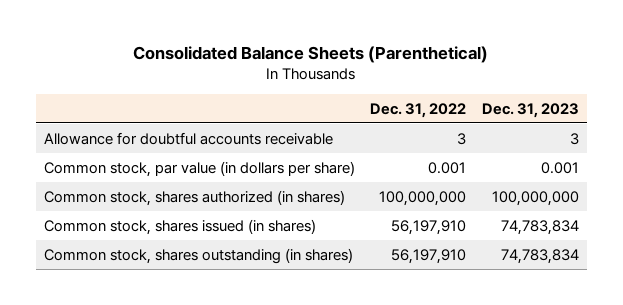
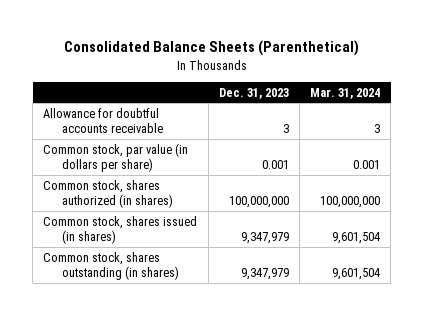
- | Dec. 31, 2022 | Dec. 31, 2023
+ | Dec. 31, 2023 | Mar. 31, 2024
- Common stock, shares issued (in shares) | 56,197,910 | 74,783,834
- Common stock, shares outstanding (in shares) | 56,197,910 | 74,783,834
+ Common stock, shares issued (in shares) | 9,347,979 | 9,601,504
+ Common stock, shares outstanding (in shares) | 9,347,979 | 9,601,504

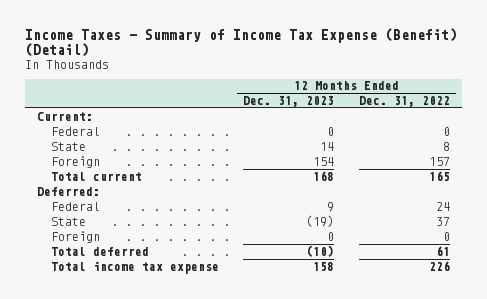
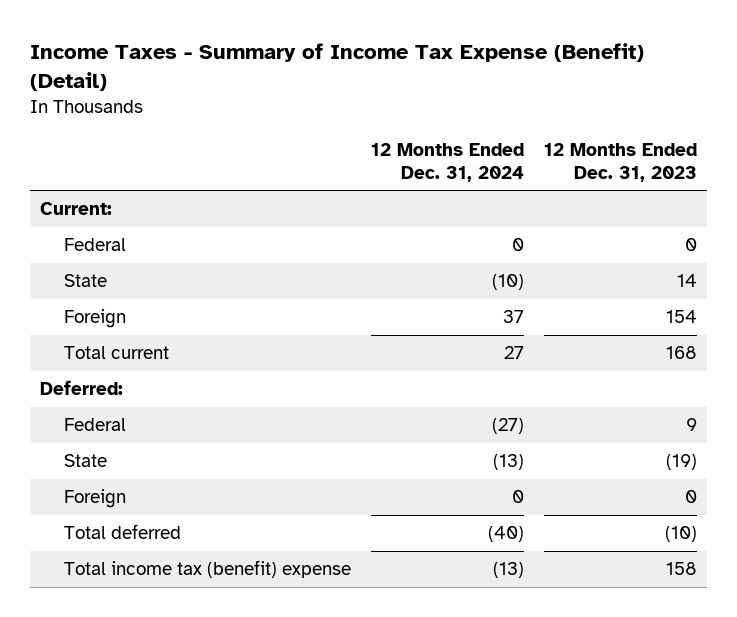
- | 12 Months Ended Dec. 31, 2023 | 12 Months Ended Dec. 31, 2022
+ | 12 Months Ended Dec. 31, 2024 | 12 Months Ended Dec. 31, 2023
- Total income tax expense | 158 | 226
+ Total income tax (benefit) expense | (13) | 158

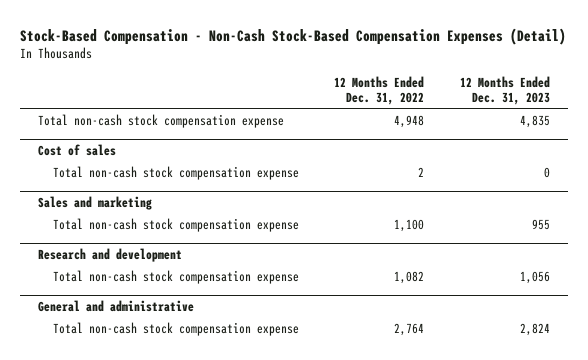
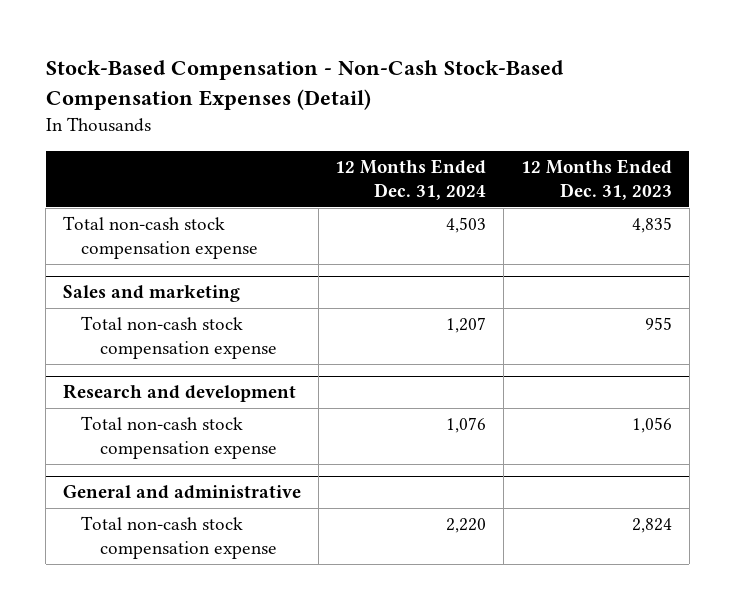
- | 12 Months Ended Dec. 31, 2022 | 12 Months Ended Dec. 31, 2023
+ | 12 Months Ended Dec. 31, 2024 | 12 Months Ended Dec. 31, 2023
- Cost of sales
- Total non-cash stock compensation expense | 2 | 0

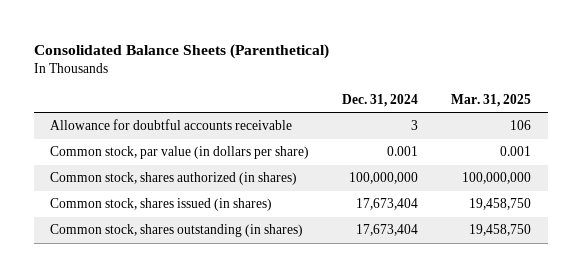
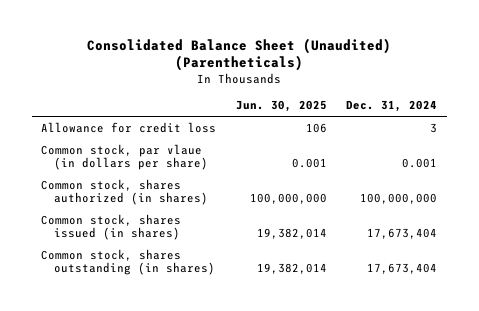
- Consolidated Balance Sheets (Parenthetical)
+ Consolidated Balance Sheet (Unaudited) (Parentheticals)
- | Dec. 31, 2024 | Mar. 31, 2025
+ | Jun. 30, 2025 | Dec. 31, 2024
- Allowance for doubtful accounts receivable | 3 | 106
- Common stock, par value (in dollars per share) | 0.001 | 0.001
+ Allowance for credit loss | 106 | 3
+ Common stock, par vlaue (in dollars per share) | 0.001 | 0.001

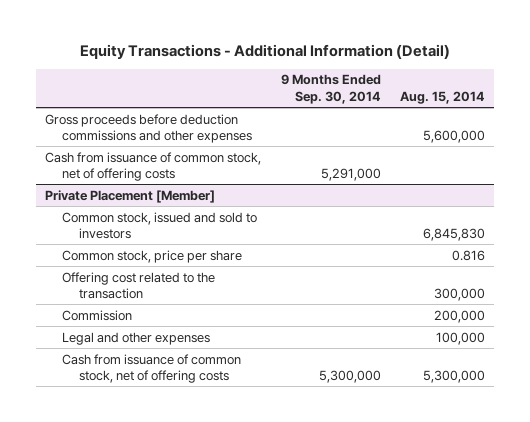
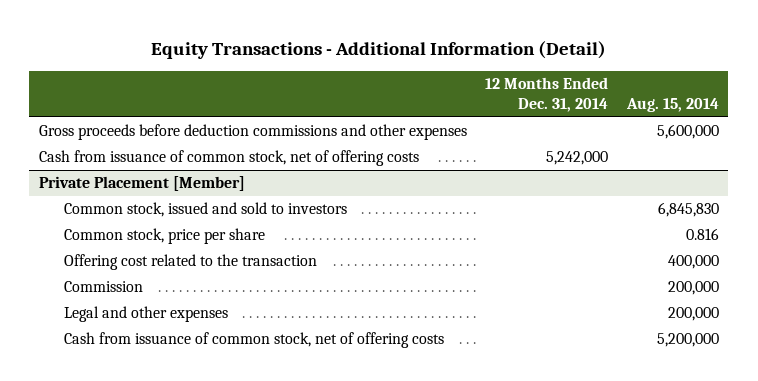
- | 9 Months Ended Sep. 30, 2014 | Aug. 15, 2014
+ | 12 Months Ended Dec. 31, 2014 | Aug. 15, 2014
@ Private Placement [Member]
- Offering cost related to the transaction | | 300,000
+ Offering cost related to the transaction | | 400,000
- Legal and other expenses | | 100,000
- Cash from issuance of common stock, net of offering costs | 5,300,000 | 5,300,000
+ Legal and other expenses | | 200,000
+ Cash from issuance of common stock, net of offering costs | | 5,200,000

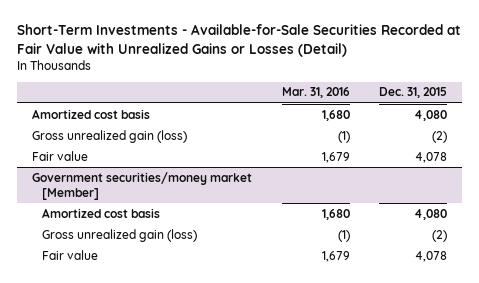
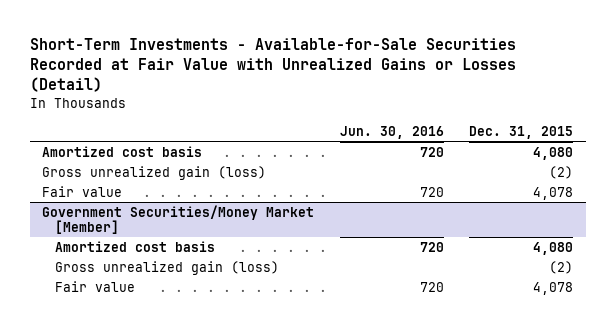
- | Mar. 31, 2016 | Dec. 31, 2015
+ | Jun. 30, 2016 | Dec. 31, 2015
- Government securities/money market [Member]
+ Government Securities/Money Market [Member]

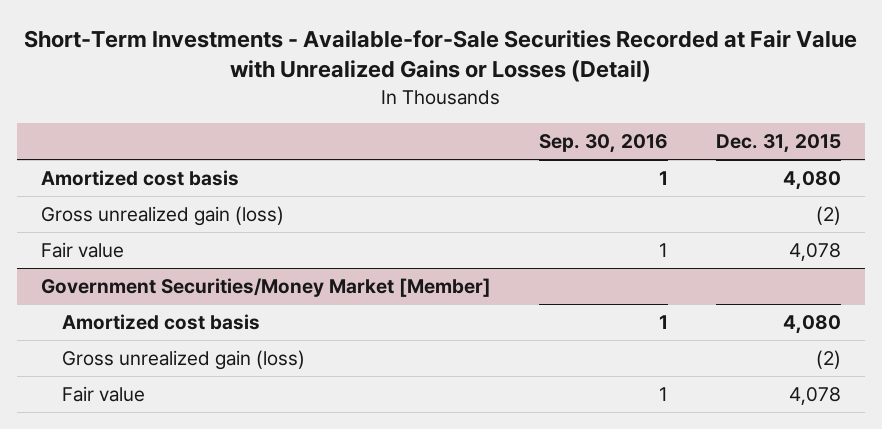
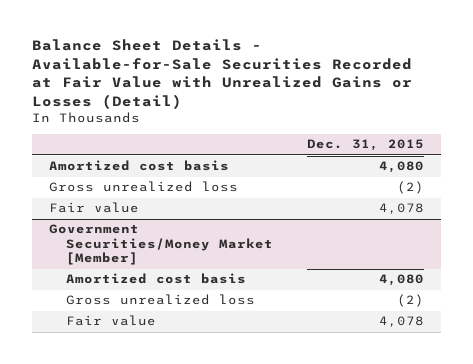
- Short-Term Investments - Available-for-Sale Securities Recorded at Fair Value with Unrealized Gains or Losses (Detail)
+ Balance Sheet Details - Available-for-Sale Securities Recorded at Fair Value with Unrealized Gains or Losses (Detail)
- | Sep. 30, 2016 | Dec. 31, 2015
+ | Dec. 31, 2015
- Gross unrealized gain (loss) | | (2)
+ Gross unrealized loss | (2)
@ Government Securities/Money Market [Member]
- Gross unrealized gain (loss) | | (2)
+ Gross unrealized loss | (2)

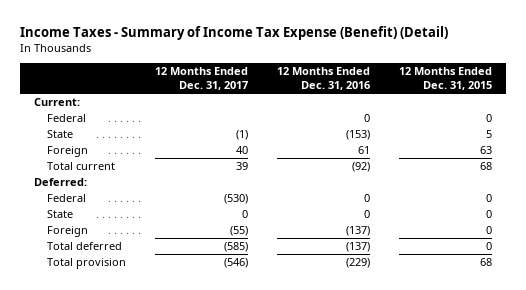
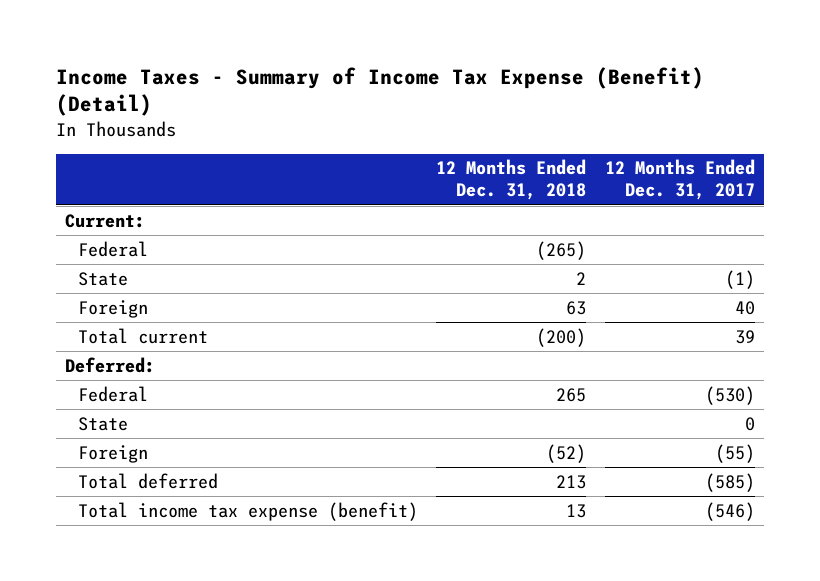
- | 12 Months Ended Dec. 31, 2017 | 12 Months Ended Dec. 31, 2016 | 12 Months Ended Dec. 31, 2015
+ | 12 Months Ended Dec. 31, 2018 | 12 Months Ended Dec. 31, 2017
- Total provision | (546) | (229) | 68
+ Total income tax expense (benefit) | 13 | (546)

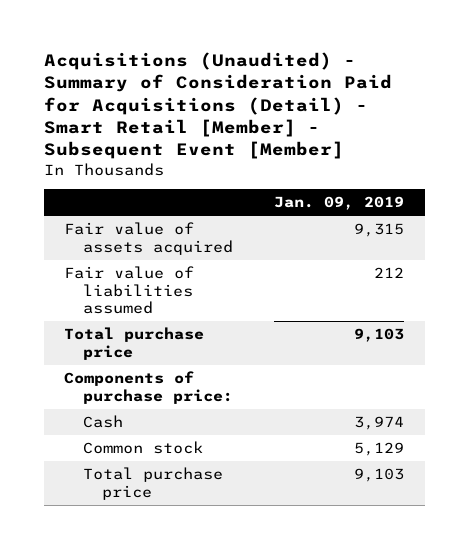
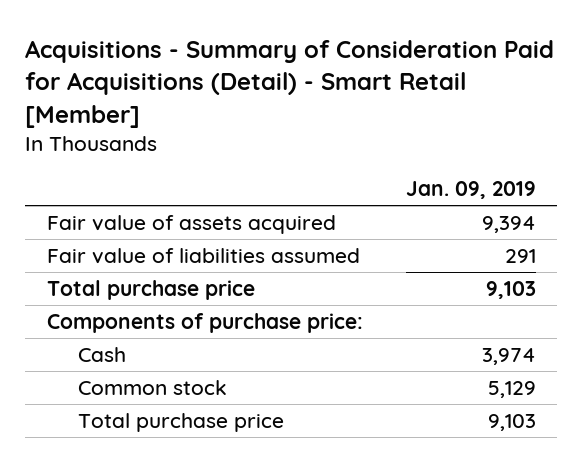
- Acquisitions (Unaudited) - Summary of Consideration Paid for Acquisitions (Detail) - Smart Retail [Member] - Subsequent Event [Member]
+ Acquisitions - Summary of Consideration Paid for Acquisitions (Detail) - Smart Retail [Member]
- Fair value of assets acquired | 9,315
- Fair value of liabilities assumed | 212
+ Fair value of assets acquired | 9,394
+ Fair value of liabilities assumed | 291

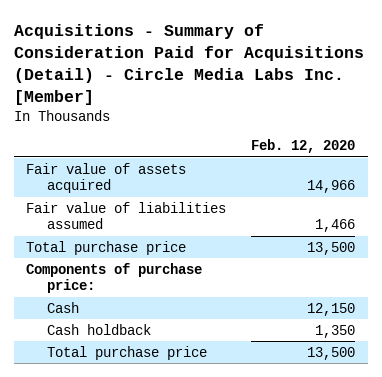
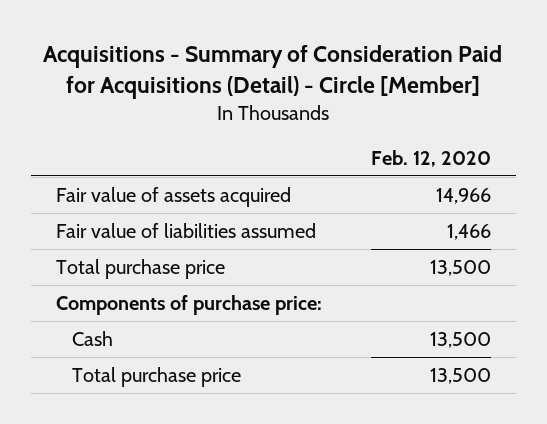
- Acquisitions - Summary of Consideration Paid for Acquisitions (Detail) - Circle Media Labs Inc. [Member]
+ Acquisitions - Summary of Consideration Paid for Acquisitions (Detail) - Circle [Member]
- Cash | 12,150
- Cash holdback | 1,350
+ Cash | 13,500

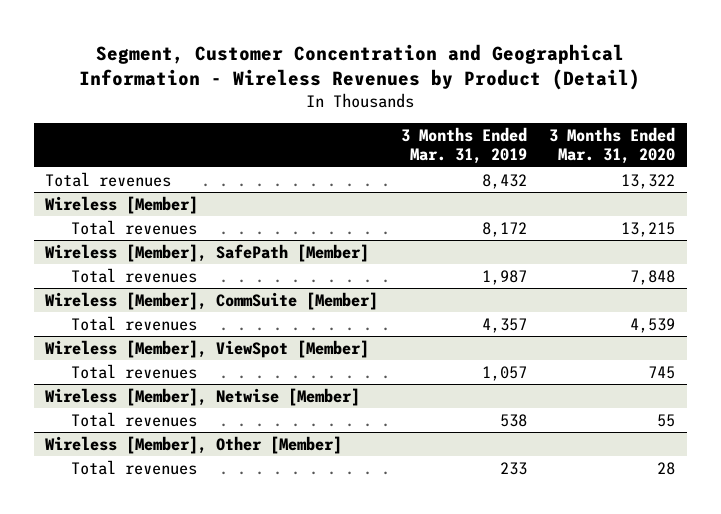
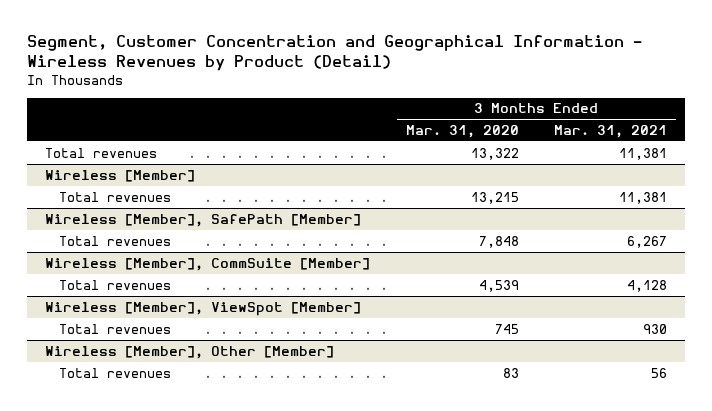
- | 3 Months Ended Mar. 31, 2019 | 3 Months Ended Mar. 31, 2020
+ | 3 Months Ended Mar. 31, 2020 | 3 Months Ended Mar. 31, 2021
- Wireless [Member], Netwise [Member]
- Total revenues | 538 | 55
@ Wireless [Member], Other [Member]
- Total revenues | 233 | 28
+ Total revenues | 83 | 56

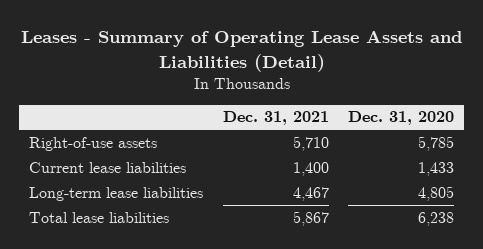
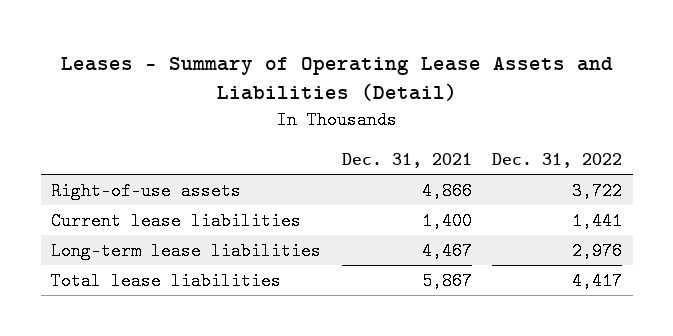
- | Dec. 31, 2021 | Dec. 31, 2020
+ | Dec. 31, 2021 | Dec. 31, 2022
- Right-of-use assets | 5,710 | 5,785
+ Right-of-use assets | 4,866 | 3,722

